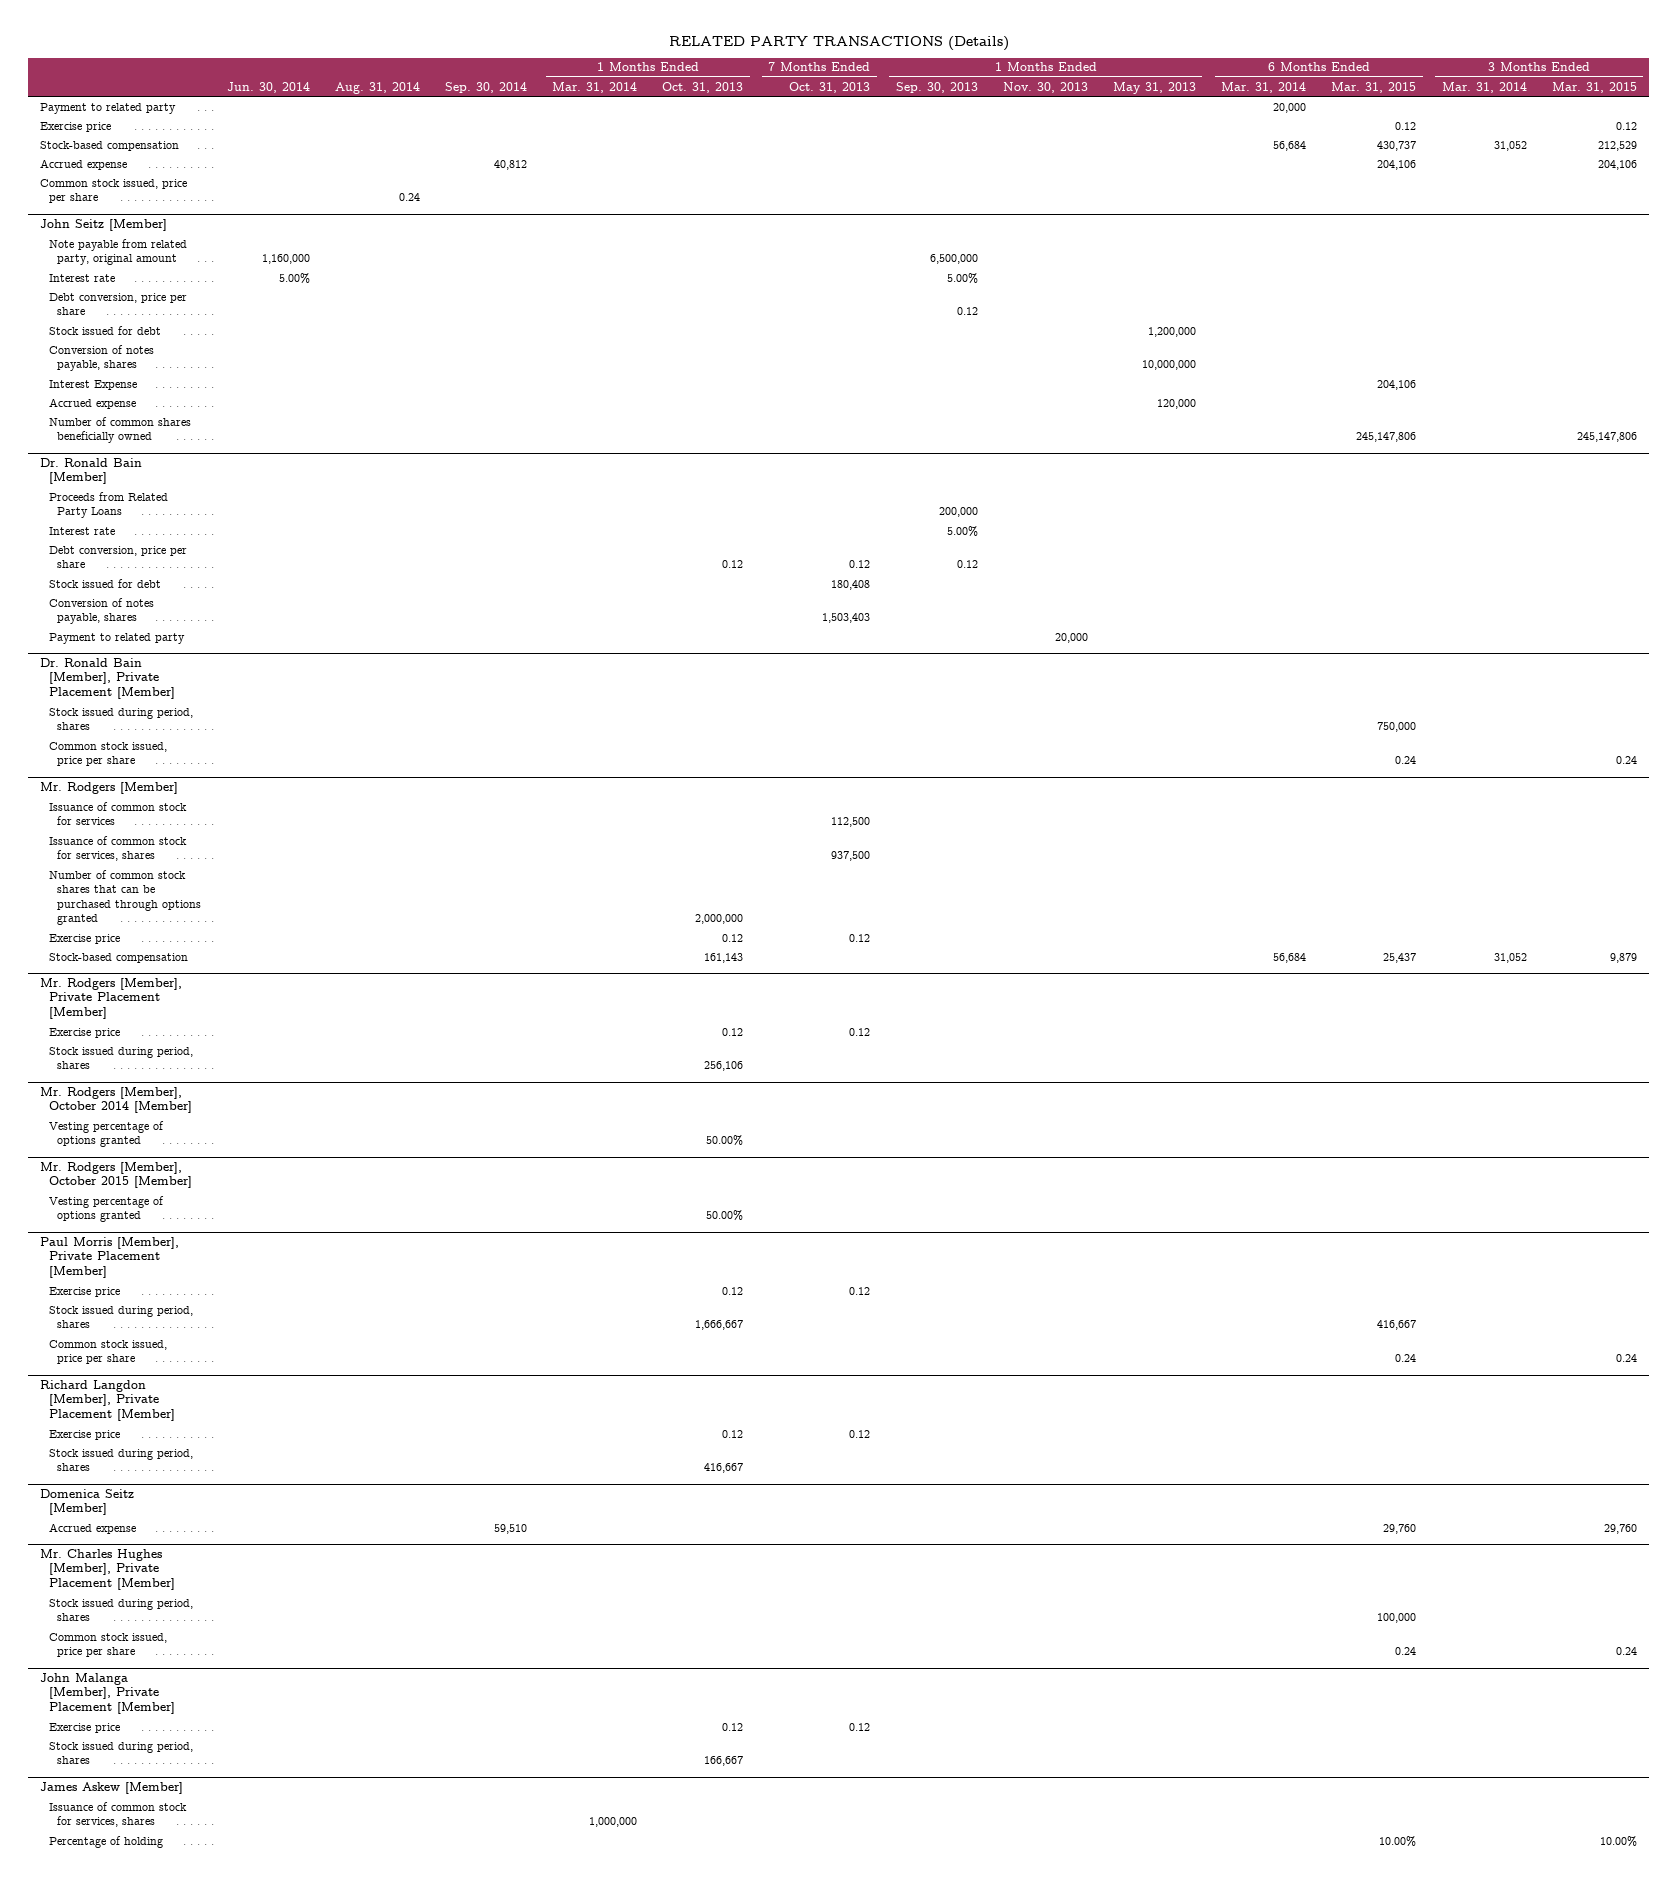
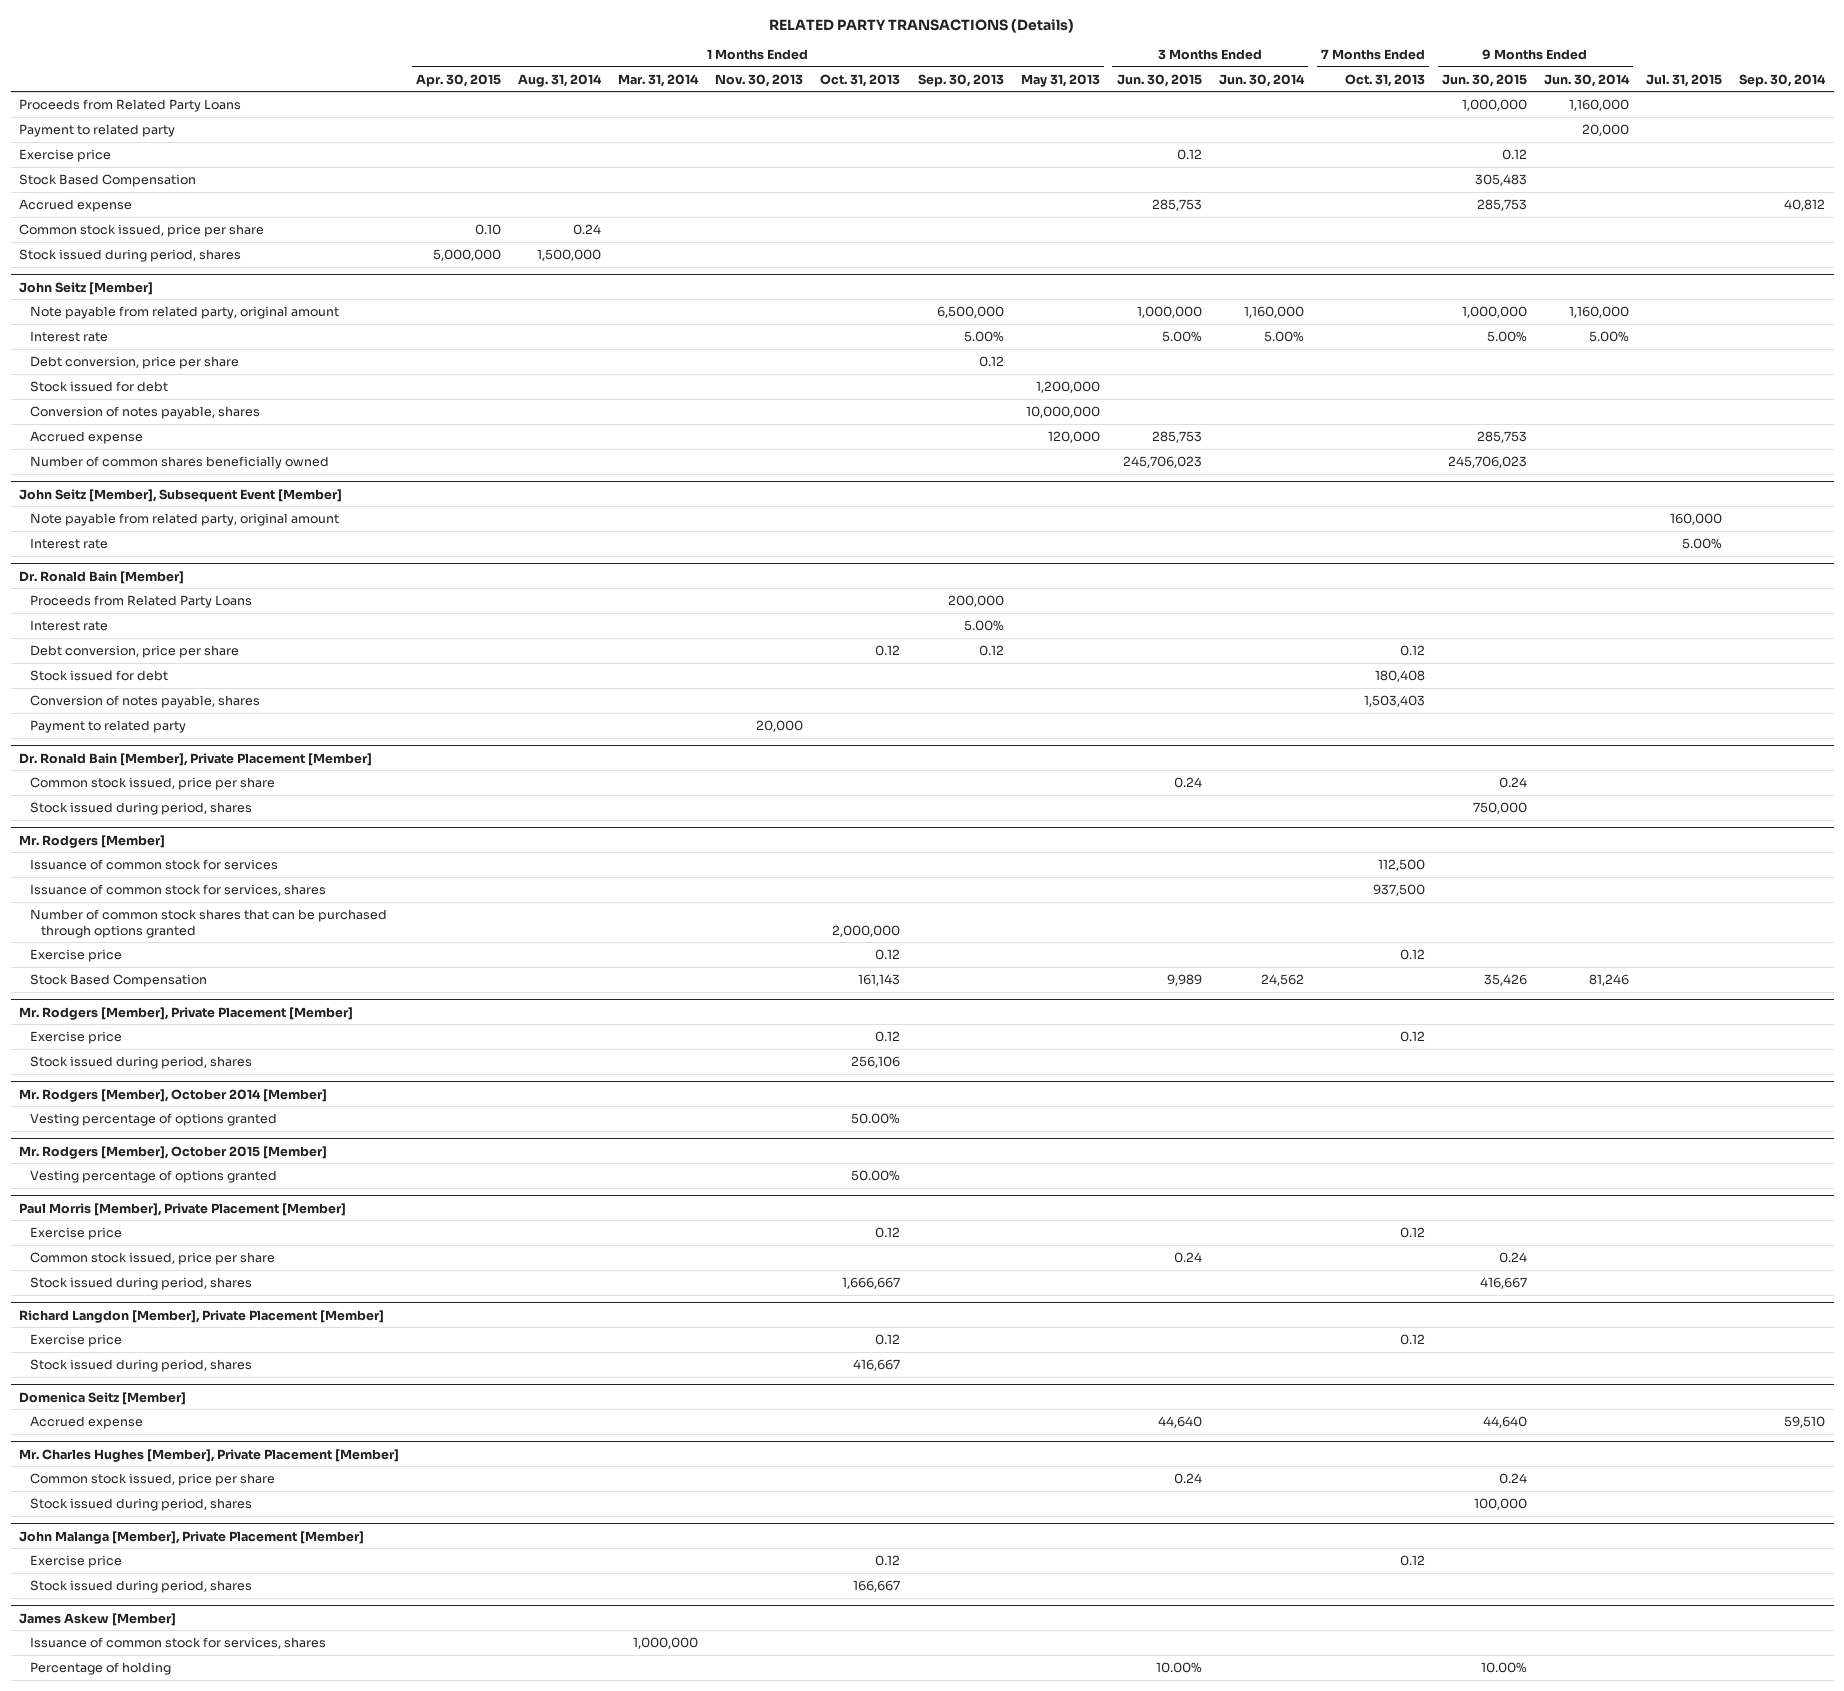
- | Jun. 30, 2014 | Aug. 31, 2014 | Sep. 30, 2014 | 1 Months Ended Mar. 31, 2014 | 1 Months Ended Oct. 31, 2013 | 7 Months Ended Oct. 31, 2013 | 1 Months Ended Sep. 30, 2013 | 1 Months Ended Nov. 30, 2013 | 1 Months Ended May 31, 2013 | 6 Months Ended Mar. 31, 2014 | 6 Months Ended Mar. 31, 2015 | 3 Months Ended Mar. 31, 2014 | 3 Months Ended Mar. 31, 2015
+ | 1 Months Ended Apr. 30, 2015 | 1 Months Ended Aug. 31, 2014 | 1 Months Ended Mar. 31, 2014 | 1 Months Ended Nov. 30, 2013 | 1 Months Ended Oct. 31, 2013 | 1 Months Ended Sep. 30, 2013 | 1 Months Ended May 31, 2013 | 3 Months Ended Jun. 30, 2015 | 3 Months Ended Jun. 30, 2014 | 7 Months Ended Oct. 31, 2013 | 9 Months Ended Jun. 30, 2015 | 9 Months Ended Jun. 30, 2014 | Jul. 31, 2015 | Sep. 30, 2014
+ Proceeds from Related Party Loans | | | | | | | | | | | 1,000,000 | 1,160,000 | |
- Stock-based compensation | | | | | | | | | | 56,684 | 430,737 | 31,052 | 212,529
+ Stock Based Compensation | | | | | | | | | | | 305,483 | | |
+ Stock issued during period, shares | 5,000,000 | 1,500,000 | | | | | | | | | | | |
@ John Seitz [Member]
- Interest Expense | | | | | | | | | | | 204,106 | |
+ John Seitz [Member], Subsequent Event [Member]
+ Note payable from related party, original amount | | | | | | | | | | | | | 160,000 |
+ Interest rate | | | | | | | | | | | | | 5.00% |
@ Dr. Ronald Bain [Member], Private Placement [Member]
moved down: Stock issued during period, shares | | | | | | | | | | | 750,000 | | |
@ Mr. Rodgers [Member]
- Stock-based compensation | | | | | 161,143 | | | | | 56,684 | 25,437 | 31,052 | 9,879
+ Stock Based Compensation | | | | | 161,143 | | | 9,989 | 24,562 | | 35,426 | 81,246 | |
@ Paul Morris [Member], Private Placement [Member]
moved down: Stock issued during period, shares | | | | | 1,666,667 | | | | | | 416,667 | | |
@ Mr. Charles Hughes [Member], Private Placement [Member]
moved down: Stock issued during period, shares | | | | | | | | | | | 100,000 | | |

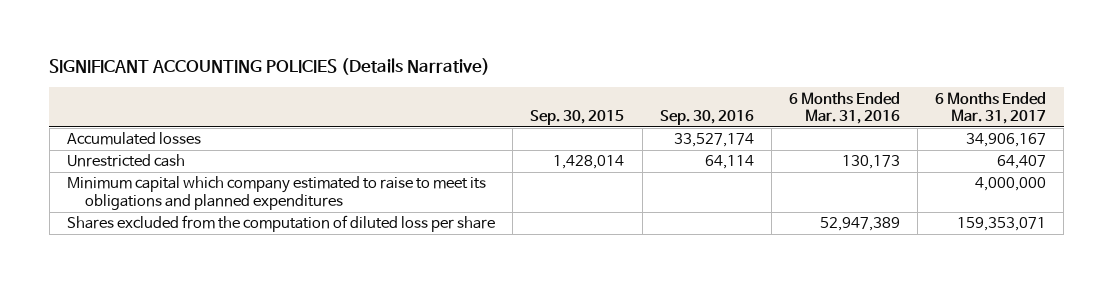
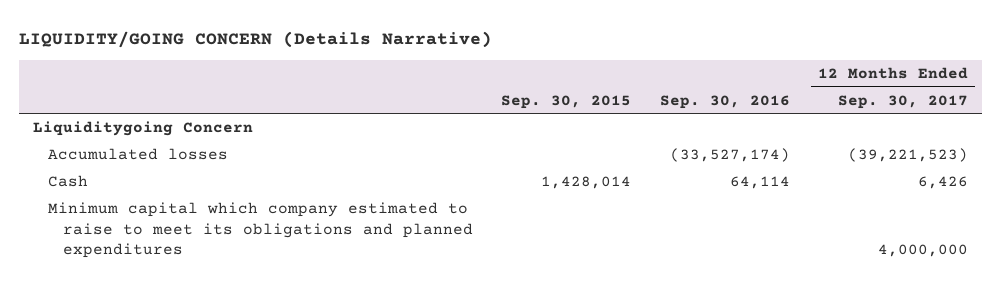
- SIGNIFICANT ACCOUNTING POLICIES (Details Narrative)
+ LIQUIDITY/GOING CONCERN (Details Narrative)
- | Sep. 30, 2015 | Sep. 30, 2016 | 6 Months Ended Mar. 31, 2016 | 6 Months Ended Mar. 31, 2017
+ | Sep. 30, 2015 | Sep. 30, 2016 | 12 Months Ended Sep. 30, 2017
- Accumulated losses | | 33,527,174 | | 34,906,167
- Unrestricted cash | 1,428,014 | 64,114 | 130,173 | 64,407
+ Liquiditygoing Concern
+ Accumulated losses | | (33,527,174) | (39,221,523)
+ Cash | 1,428,014 | 64,114 | 6,426
- Shares excluded from the computation of diluted loss per share | | | 52,947,389 | 159,353,071

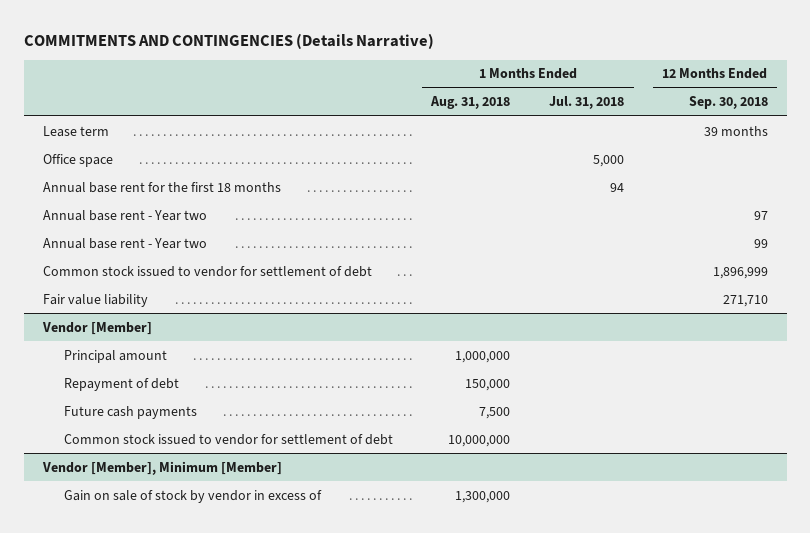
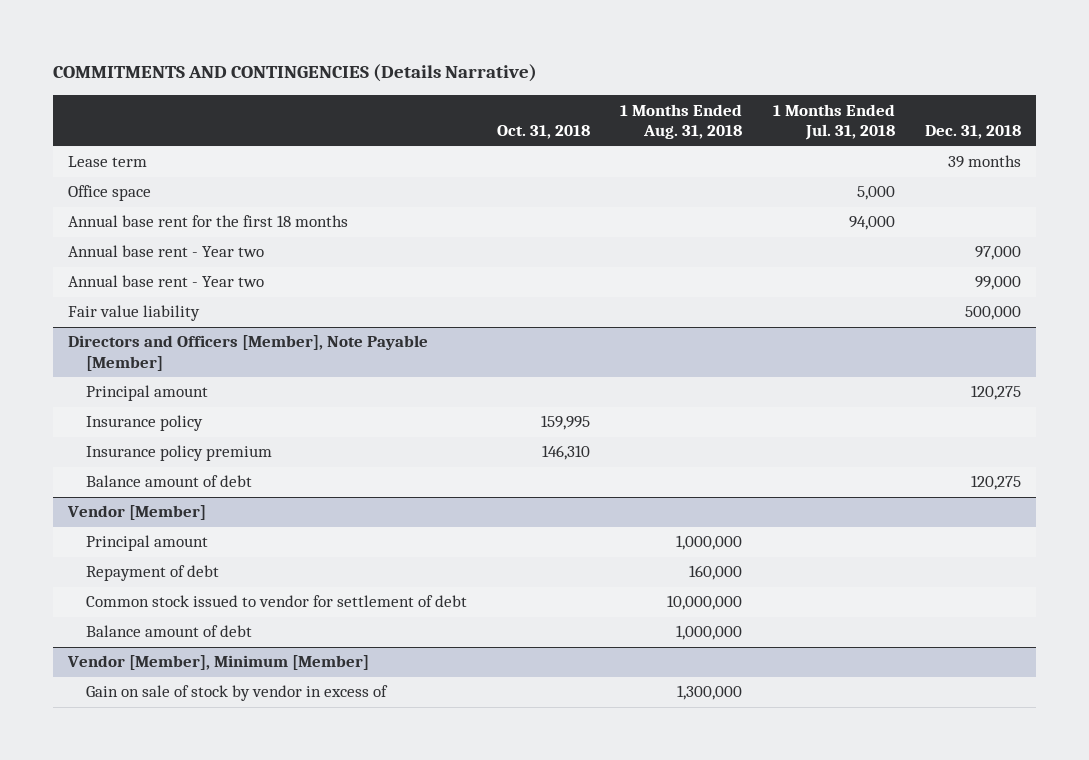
- | 1 Months Ended Aug. 31, 2018 | 1 Months Ended Jul. 31, 2018 | 12 Months Ended Sep. 30, 2018
+ | Oct. 31, 2018 | 1 Months Ended Aug. 31, 2018 | 1 Months Ended Jul. 31, 2018 | Dec. 31, 2018
- Annual base rent for the first 18 months | | 94 |
+ Annual base rent for the first 18 months | | | 94,000 |
- Common stock issued to vendor for settlement of debt | | | 1,896,999
+ Directors and Officers [Member], Note Payable [Member]
+ Principal amount | | | | 120,275
+ Insurance policy | 159,995 | | |
+ Insurance policy premium | 146,310 | | |
+ Balance amount of debt | | | | 120,275
@ Vendor [Member]
- Repayment of debt | 150,000 | |
- Future cash payments | 7,500 | |
+ Repayment of debt | | 160,000 | |
+ Balance amount of debt | | 1,000,000 | |

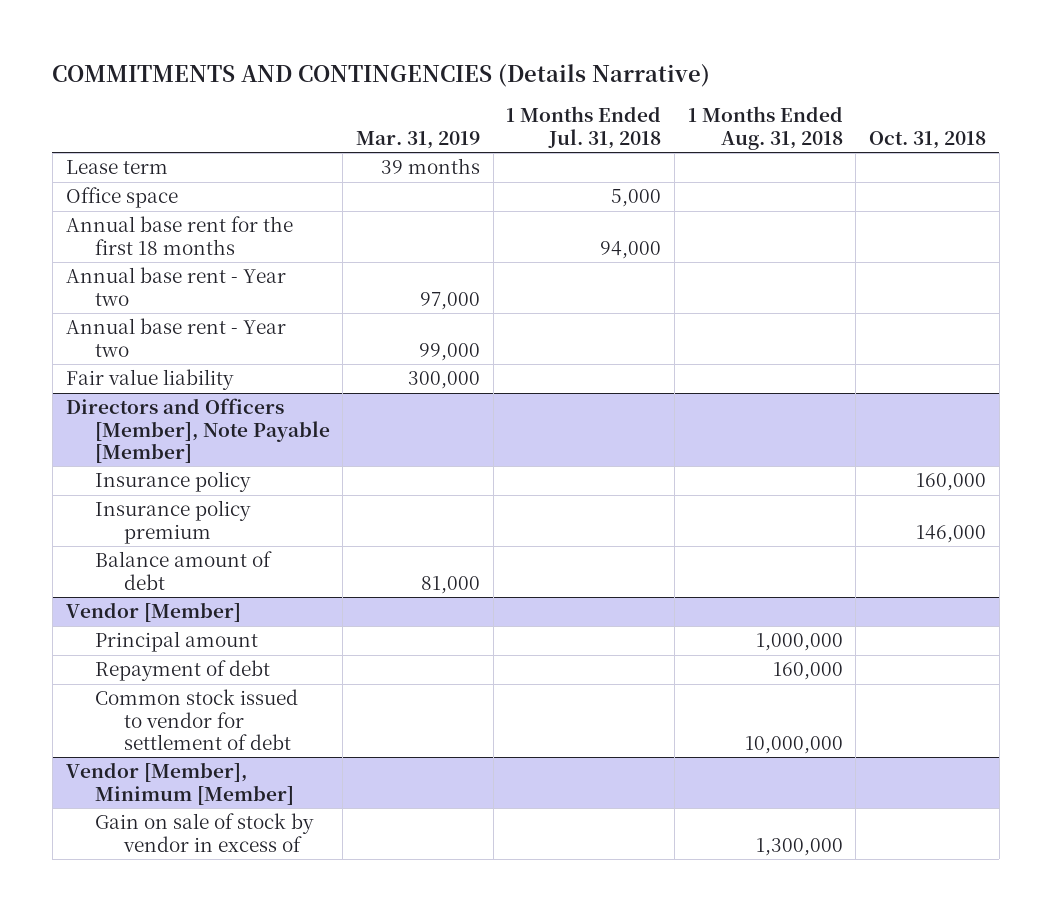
- | Oct. 31, 2018 | 1 Months Ended Aug. 31, 2018 | 1 Months Ended Jul. 31, 2018 | Dec. 31, 2018
+ | Mar. 31, 2019 | 1 Months Ended Jul. 31, 2018 | 1 Months Ended Aug. 31, 2018 | Oct. 31, 2018
@ Directors and Officers [Member], Note Payable [Member]
- Principal amount | | | | 120,275
- Insurance policy | 159,995 | | |
- Insurance policy premium | 146,310 | | |
+ Insurance policy | | | | 160,000
+ Insurance policy premium | | | | 146,000
@ Vendor [Member]
- Balance amount of debt | | 1,000,000 | |

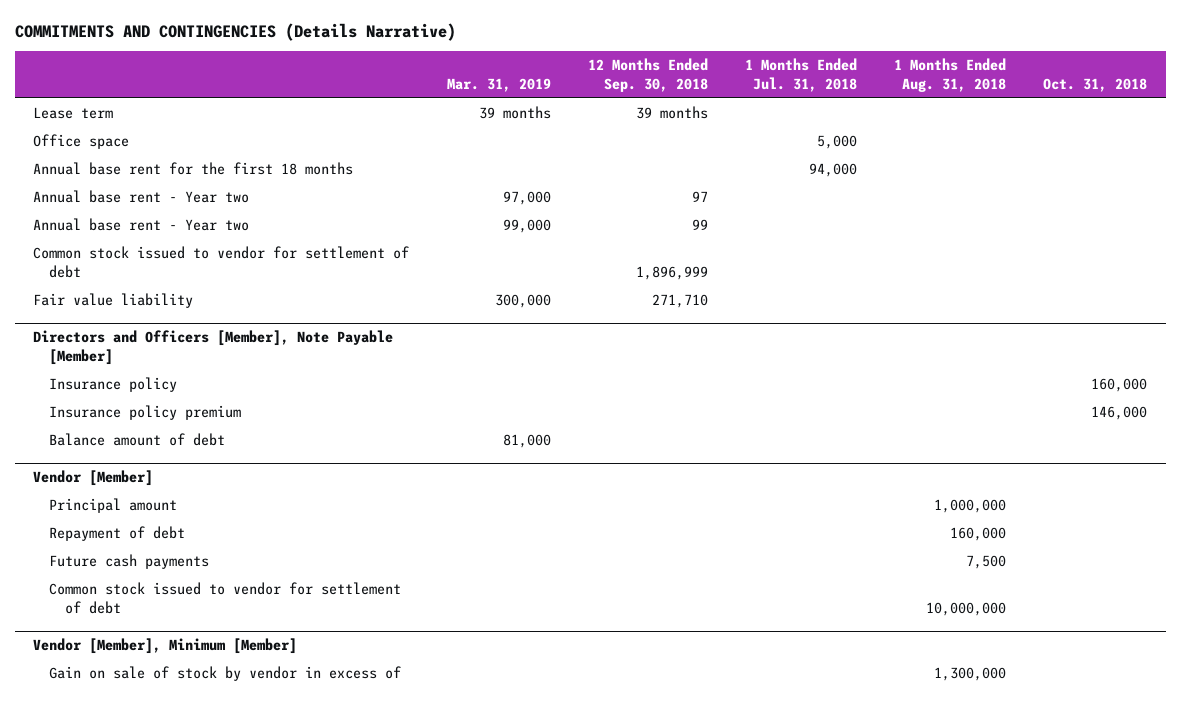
- | Mar. 31, 2019 | 1 Months Ended Jul. 31, 2018 | 1 Months Ended Aug. 31, 2018 | Oct. 31, 2018
+ | Mar. 31, 2019 | 12 Months Ended Sep. 30, 2018 | 1 Months Ended Jul. 31, 2018 | 1 Months Ended Aug. 31, 2018 | Oct. 31, 2018
+ Common stock issued to vendor for settlement of debt | | 1,896,999 | | |
@ Vendor [Member]
+ Future cash payments | | | | 7,500 |

